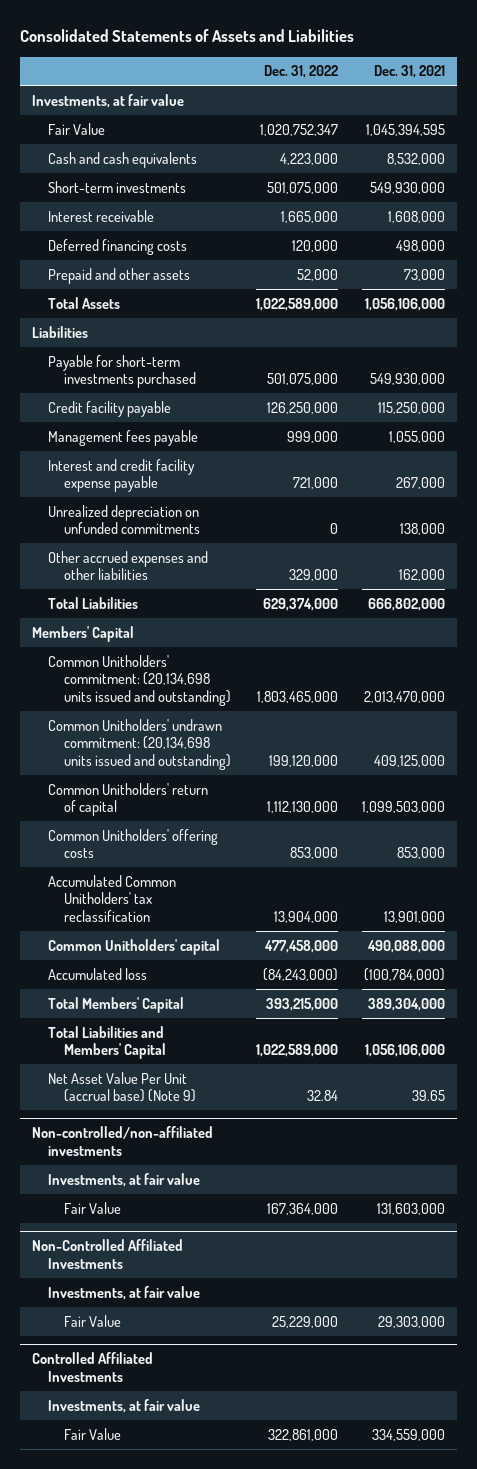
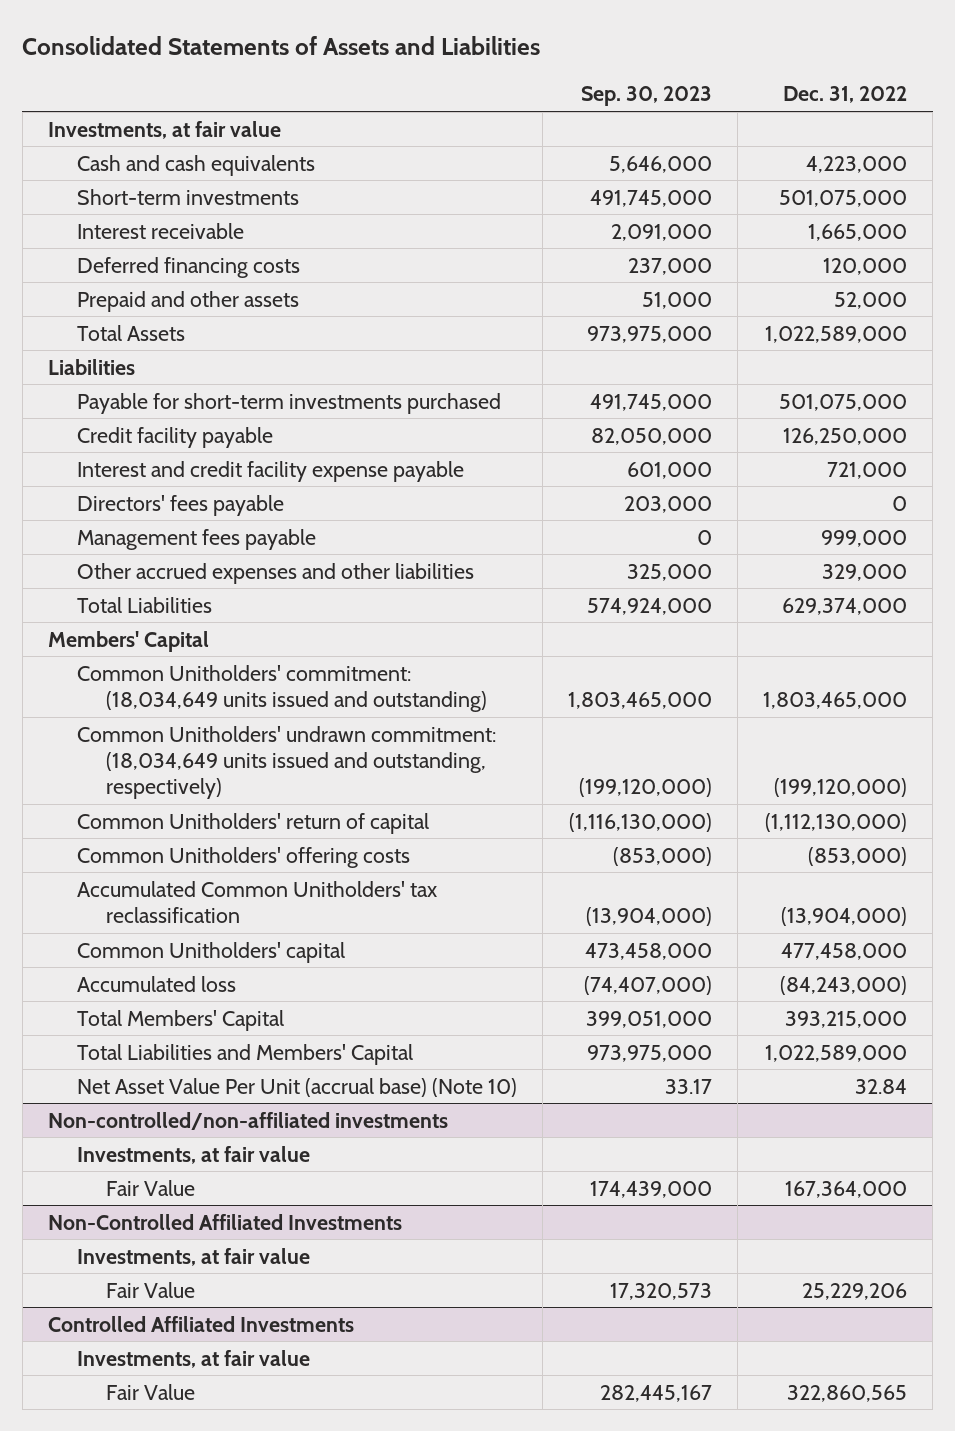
- | Dec. 31, 2022 | Dec. 31, 2021
+ | Sep. 30, 2023 | Dec. 31, 2022
- Fair Value | 1,020,752,347 | 1,045,394,595
- Unrealized depreciation on unfunded commitments | 0 | 138,000
+ Directors' fees payable | 203,000 | 0
moved down: Management fees payable | 0 | 999,000
- Common Unitholders' commitment: (20,134,698 units issued and outstanding) | 1,803,465,000 | 2,013,470,000
- Common Unitholders' undrawn commitment: (20,134,698 units issued and outstanding) | 199,120,000 | 409,125,000
- Common Unitholders' return of capital | 1,112,130,000 | 1,099,503,000
- Common Unitholders' offering costs | 853,000 | 853,000
- Accumulated Common Unitholders' tax reclassification | 13,904,000 | 13,901,000
+ Common Unitholders' commitment: (18,034,649 units issued and outstanding) | 1,803,465,000 | 1,803,465,000
+ Common Unitholders' undrawn commitment: (18,034,649 units issued and outstanding, respectively) | (199,120,000) | (199,120,000)
+ Common Unitholders' return of capital | (1,116,130,000) | (1,112,130,000)
+ Common Unitholders' offering costs | (853,000) | (853,000)
+ Accumulated Common Unitholders' tax reclassification | (13,904,000) | (13,904,000)
- Net Asset Value Per Unit (accrual base) (Note 9) | 32.84 | 39.65
+ Net Asset Value Per Unit (accrual base) (Note 10) | 33.17 | 32.84
@ Non-Controlled Affiliated Investments
- Fair Value | 25,229,000 | 29,303,000
+ Fair Value | 17,320,573 | 25,229,206
@ Controlled Affiliated Investments
- Fair Value | 322,861,000 | 334,559,000
+ Fair Value | 282,445,167 | 322,860,565

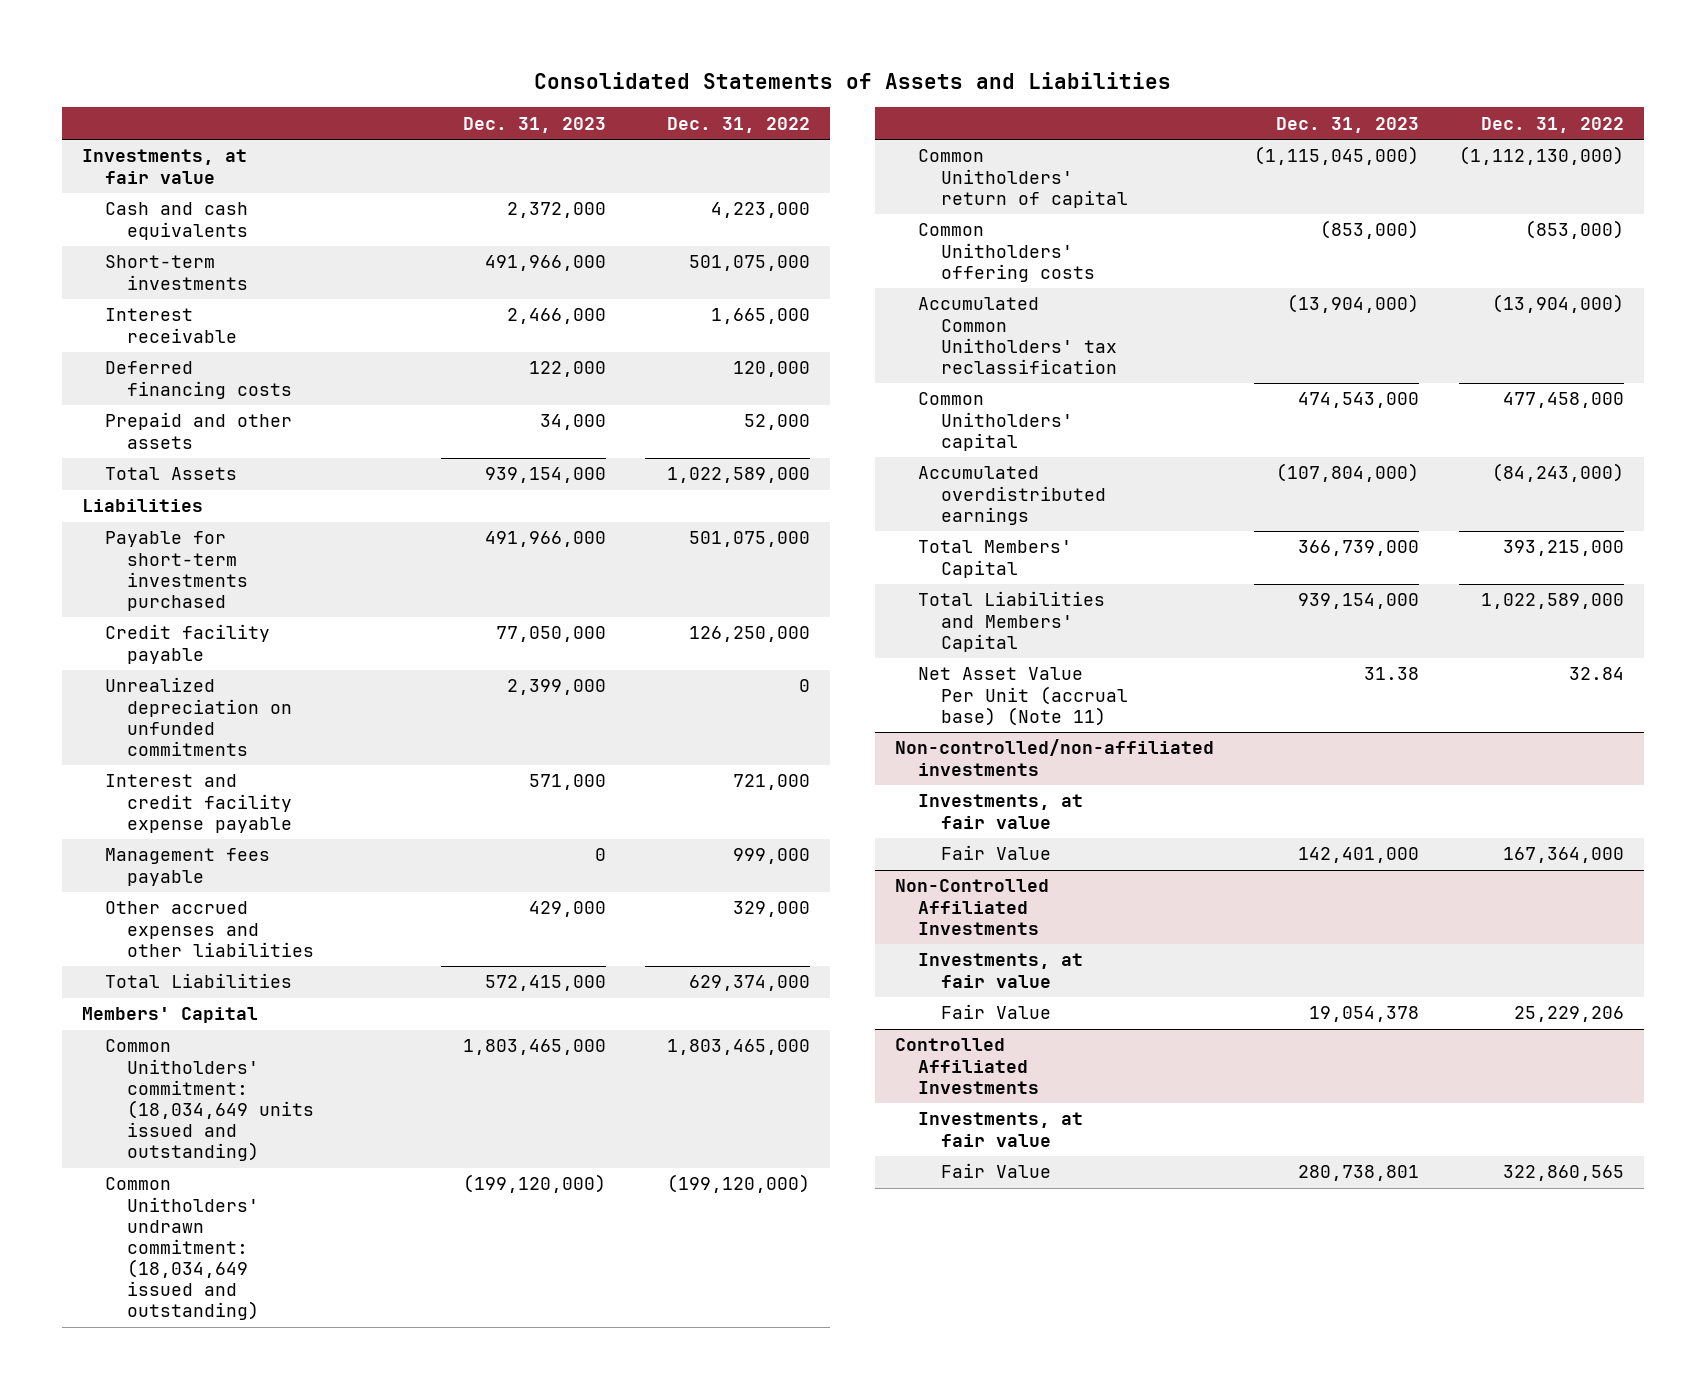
- | Sep. 30, 2023 | Dec. 31, 2022
+ | Dec. 31, 2023 | Dec. 31, 2022
+ Unrealized depreciation on unfunded commitments | 2,399,000 | 0
- Directors' fees payable | 203,000 | 0
- Common Unitholders' undrawn commitment: (18,034,649 units issued and outstanding, respectively) | (199,120,000) | (199,120,000)
+ Common Unitholders' undrawn commitment: (18,034,649 issued and outstanding) | (199,120,000) | (199,120,000)
- Accumulated loss | (74,407,000) | (84,243,000)
+ Accumulated overdistributed earnings | (107,804,000) | (84,243,000)
- Net Asset Value Per Unit (accrual base) (Note 10) | 33.17 | 32.84
+ Net Asset Value Per Unit (accrual base) (Note 11) | 31.38 | 32.84

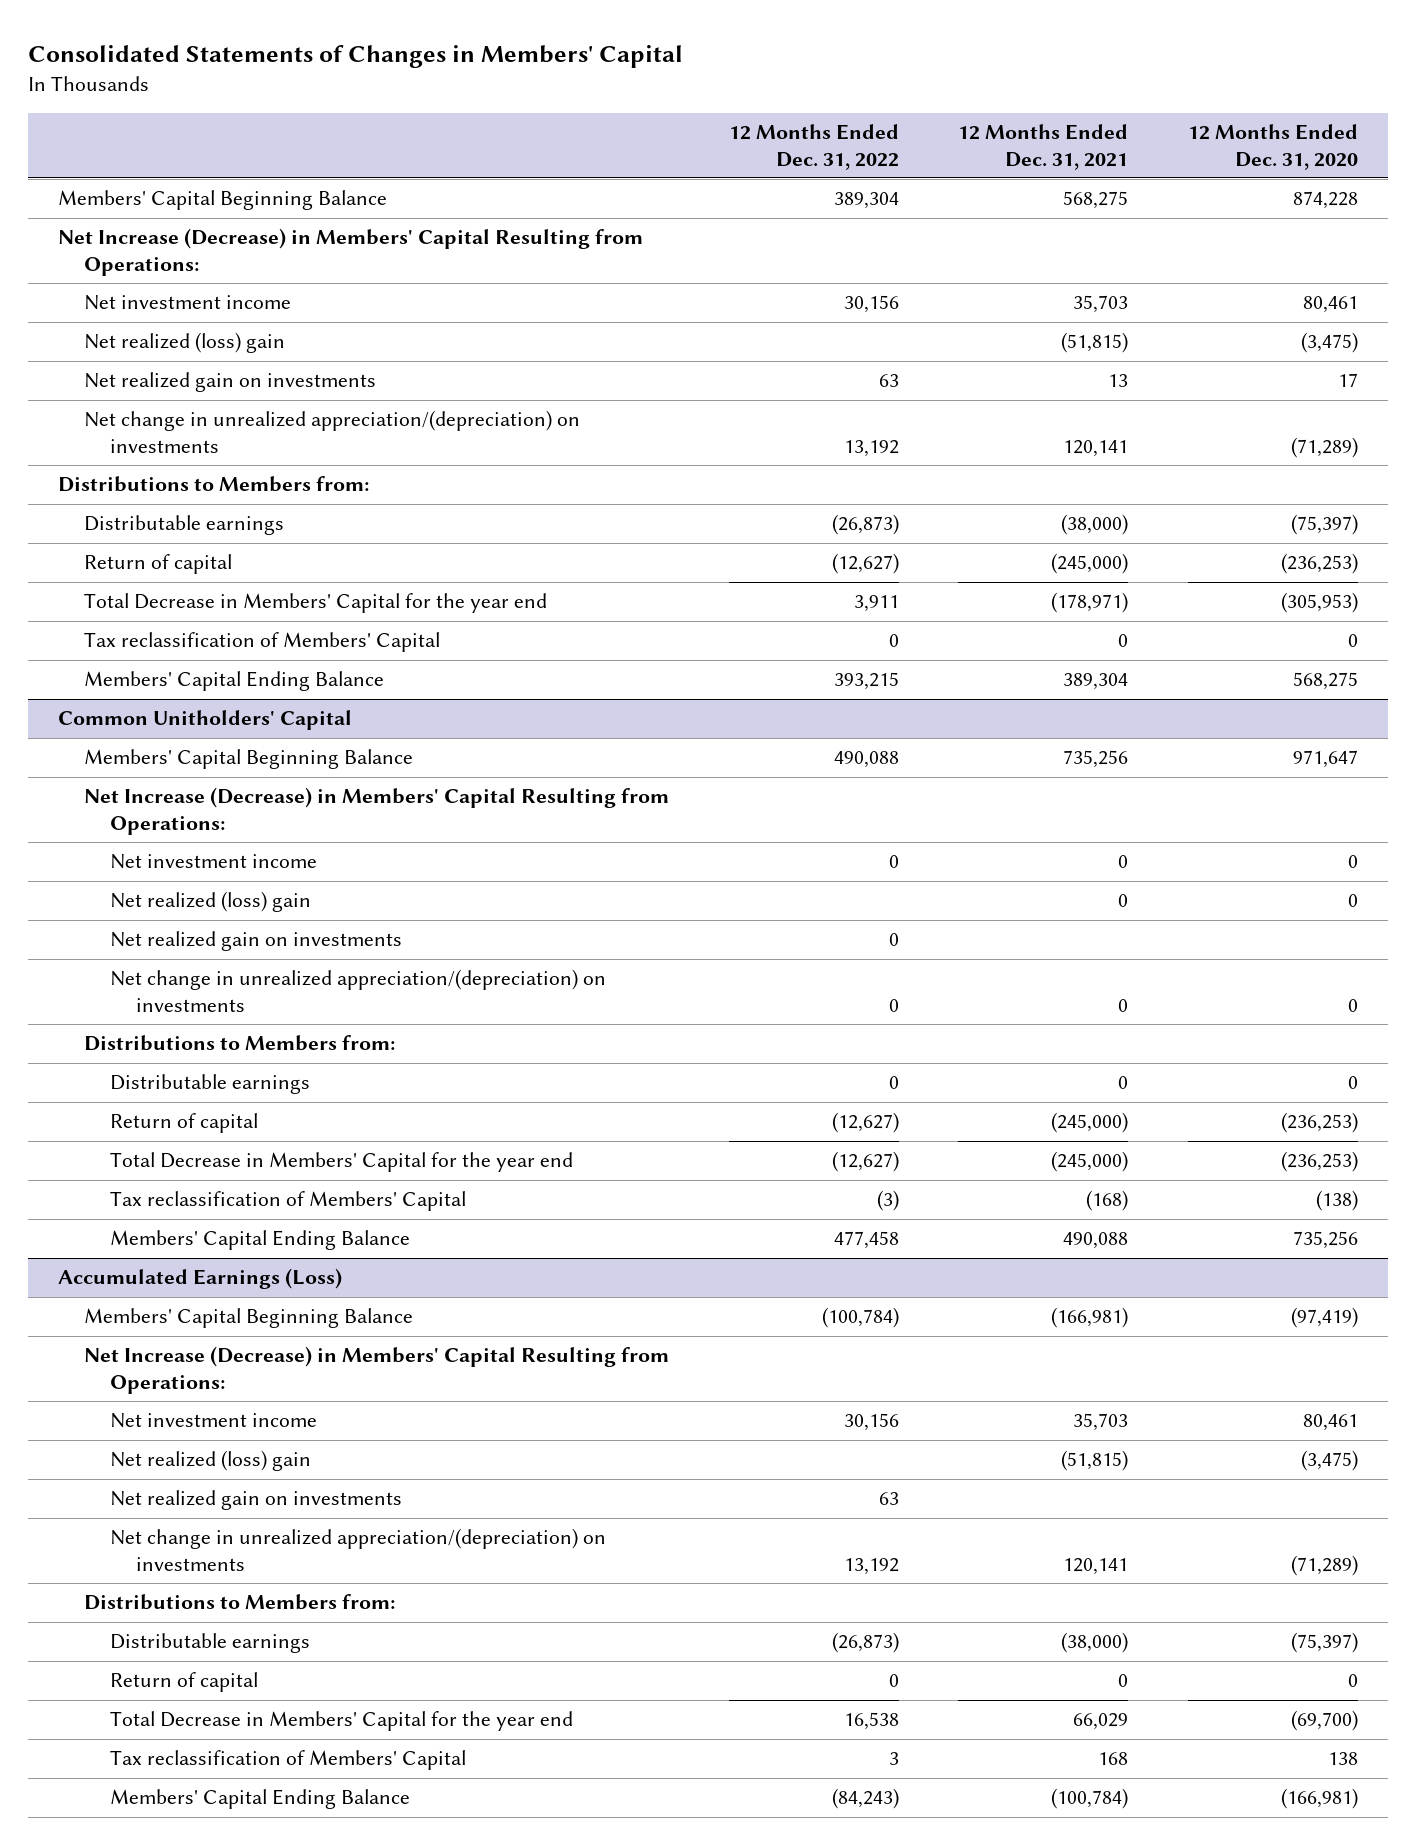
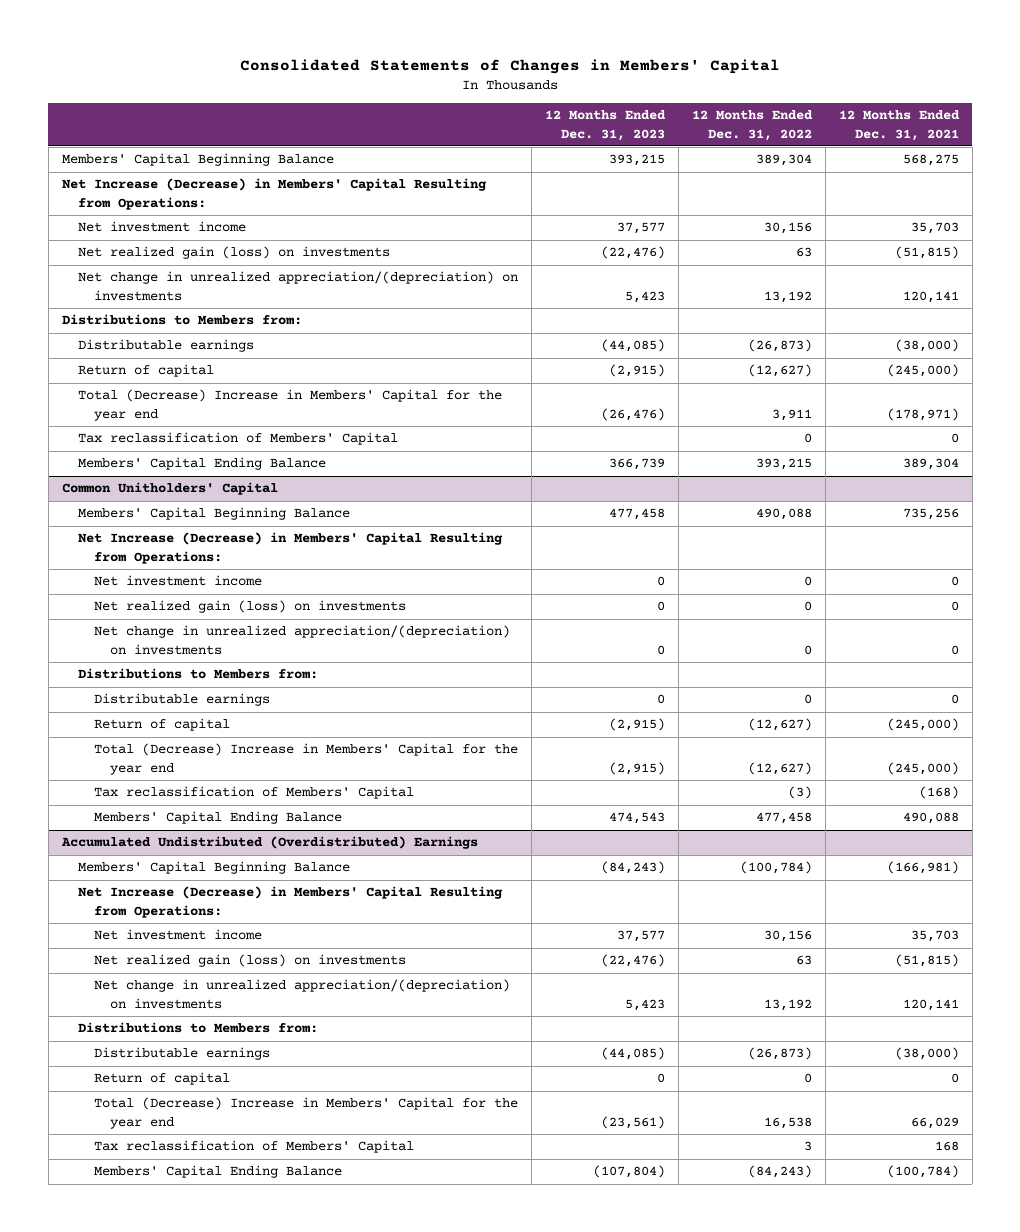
- | 12 Months Ended Dec. 31, 2022 | 12 Months Ended Dec. 31, 2021 | 12 Months Ended Dec. 31, 2020
+ | 12 Months Ended Dec. 31, 2023 | 12 Months Ended Dec. 31, 2022 | 12 Months Ended Dec. 31, 2021
- Net realized (loss) gain | | (51,815) | (3,475)
- Net realized gain on investments | 63 | 13 | 17
+ Net realized gain (loss) on investments | (22,476) | 63 | (51,815)
- Total Decrease in Members' Capital for the year end | 3,911 | (178,971) | (305,953)
+ Total (Decrease) Increase in Members' Capital for the year end | (26,476) | 3,911 | (178,971)
@ Common Unitholders' Capital
- Net realized (loss) gain | | 0 | 0
- Net realized gain on investments | 0 | |
+ Net realized gain (loss) on investments | 0 | 0 | 0
- Total Decrease in Members' Capital for the year end | (12,627) | (245,000) | (236,253)
+ Total (Decrease) Increase in Members' Capital for the year end | (2,915) | (12,627) | (245,000)
- Accumulated Earnings (Loss)
+ Accumulated Undistributed (Overdistributed) Earnings
- Net realized (loss) gain | | (51,815) | (3,475)
- Net realized gain on investments | 63 | |
+ Net realized gain (loss) on investments | (22,476) | 63 | (51,815)
- Total Decrease in Members' Capital for the year end | 16,538 | 66,029 | (69,700)
+ Total (Decrease) Increase in Members' Capital for the year end | (23,561) | 16,538 | 66,029

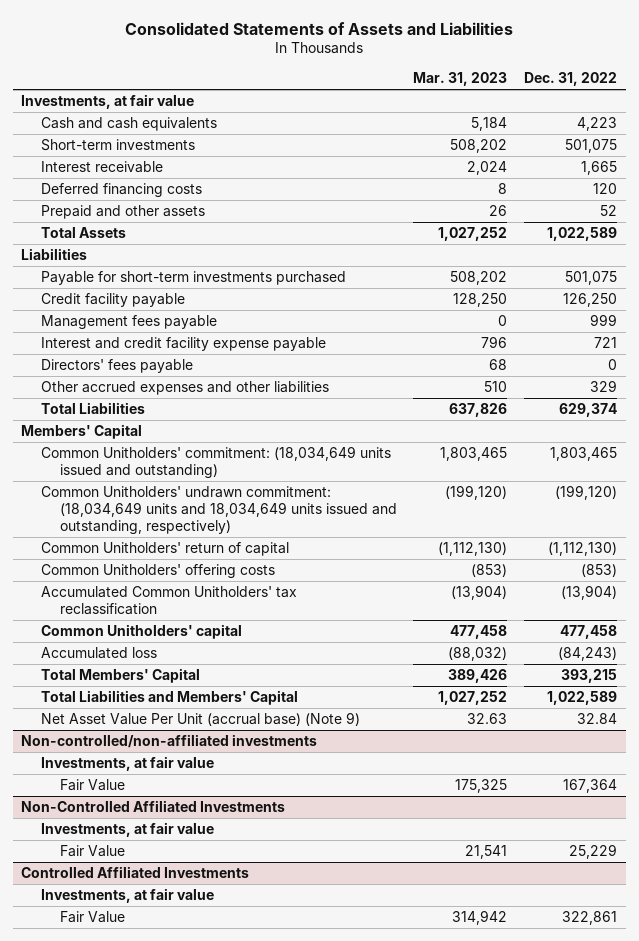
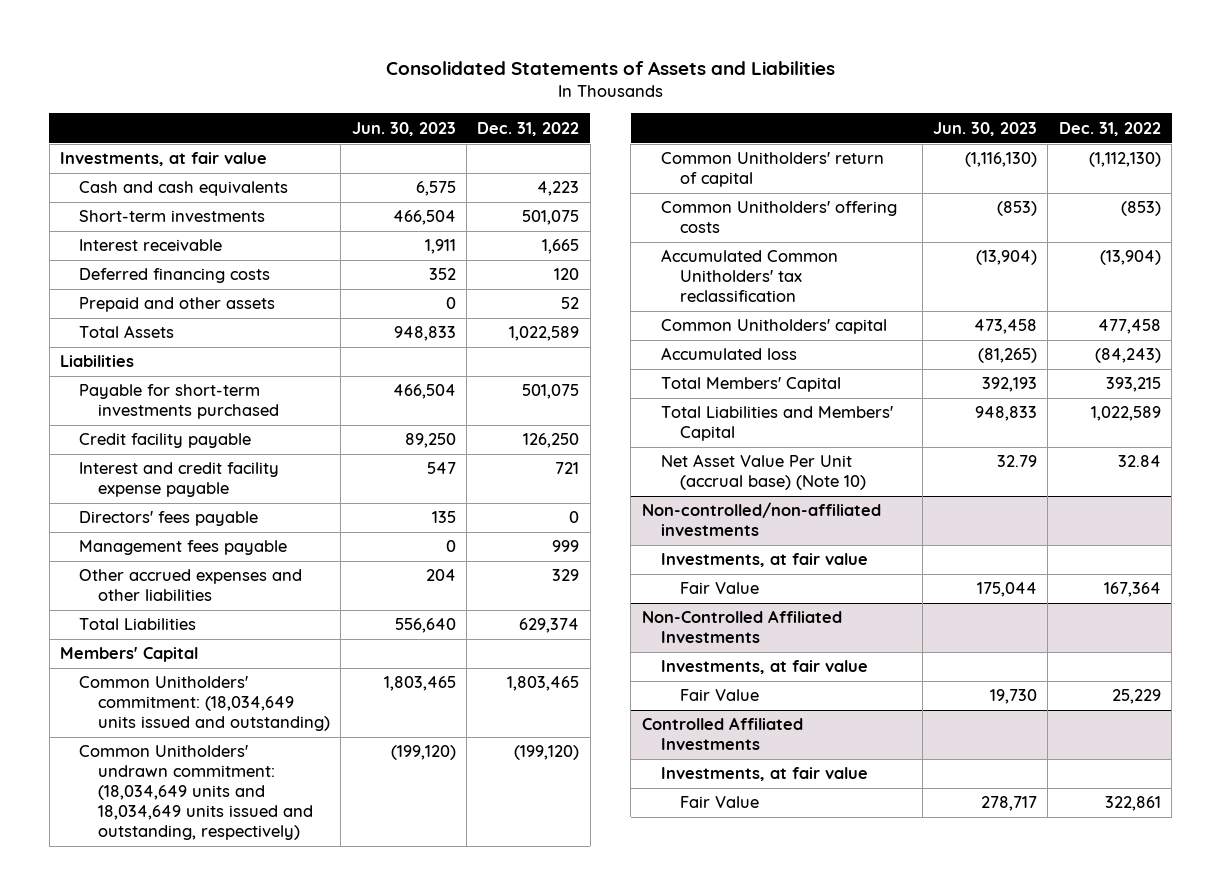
- | Mar. 31, 2023 | Dec. 31, 2022
+ | Jun. 30, 2023 | Dec. 31, 2022
moved down: Management fees payable | 0 | 999
- Net Asset Value Per Unit (accrual base) (Note 9) | 32.63 | 32.84
+ Net Asset Value Per Unit (accrual base) (Note 10) | 32.79 | 32.84

